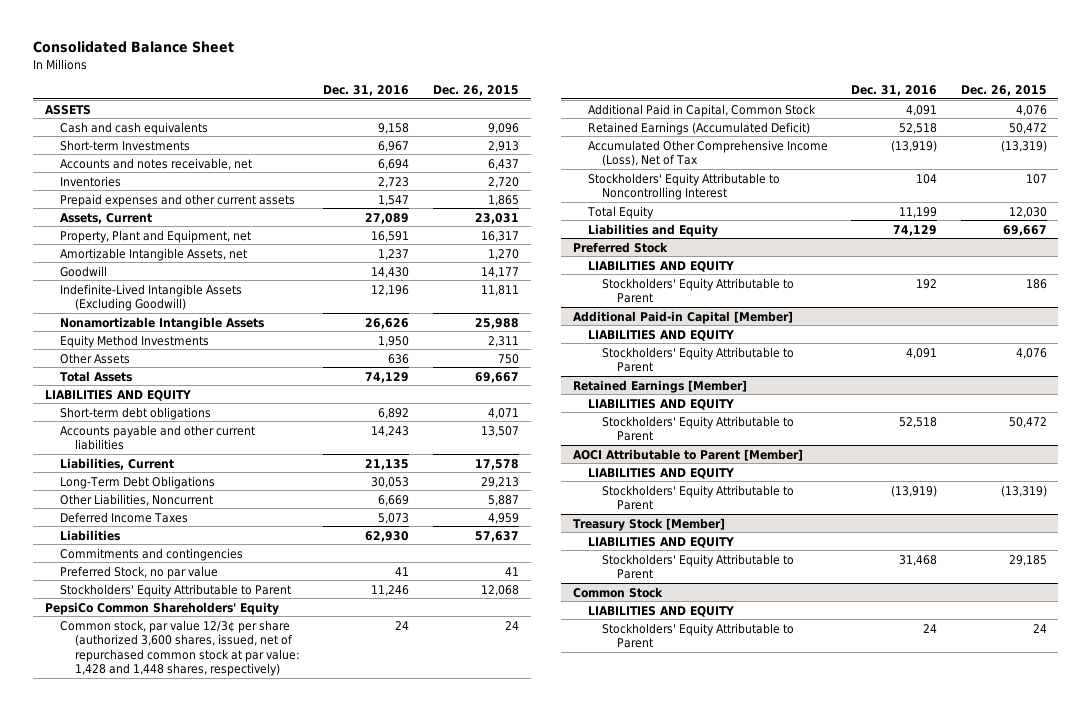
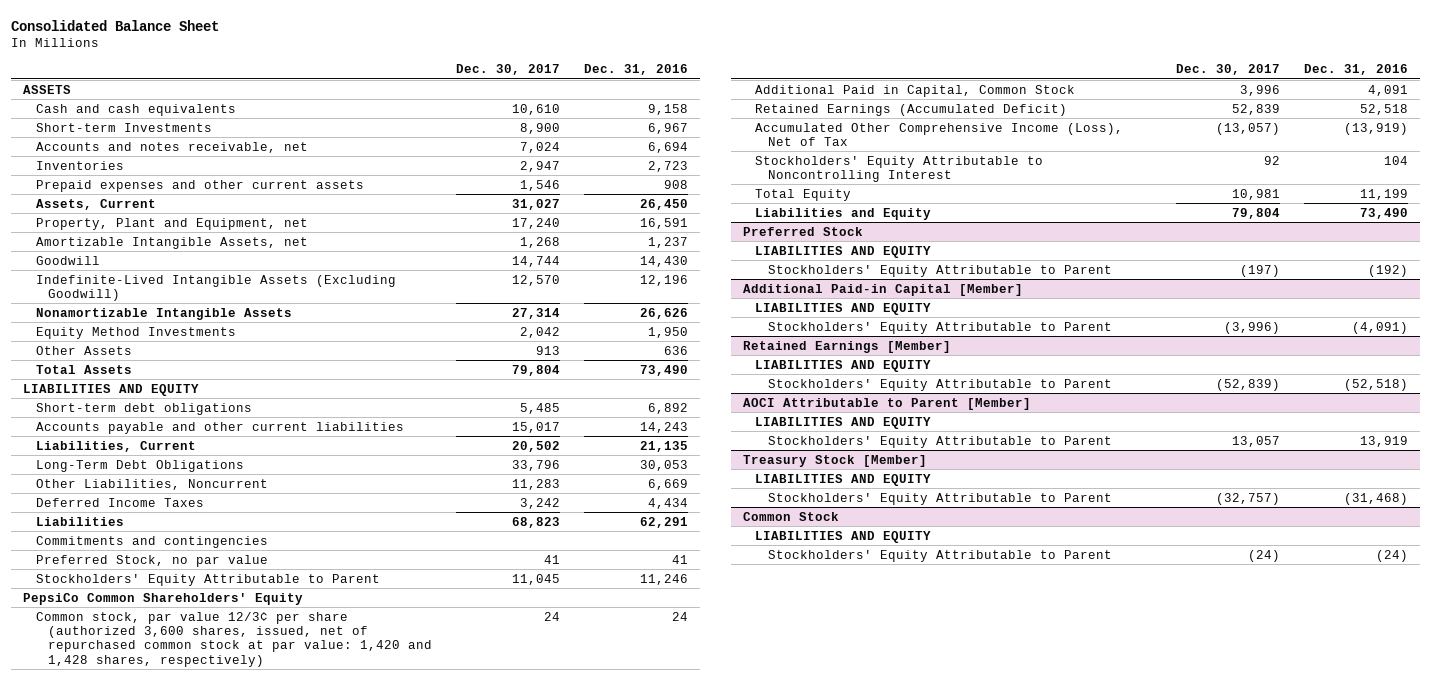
- | Dec. 31, 2016 | Dec. 26, 2015
+ | Dec. 30, 2017 | Dec. 31, 2016
- Prepaid expenses and other current assets | 1,547 | 1,865
- Assets, Current | 27,089 | 23,031
+ Prepaid expenses and other current assets | 1,546 | 908
+ Assets, Current | 31,027 | 26,450
- Total Assets | 74,129 | 69,667
+ Total Assets | 79,804 | 73,490
- Deferred Income Taxes | 5,073 | 4,959
- Liabilities | 62,930 | 57,637
+ Deferred Income Taxes | 3,242 | 4,434
+ Liabilities | 68,823 | 62,291
- Common stock, par value 12/3¢ per share (authorized 3,600 shares, issued, net of repurchased common stock at par value: 1,428 and 1,448 shares, respectively) | 24 | 24
+ Common stock, par value 12/3¢ per share (authorized 3,600 shares, issued, net of repurchased common stock at par value: 1,420 and 1,428 shares, respectively) | 24 | 24
- Liabilities and Equity | 74,129 | 69,667
+ Liabilities and Equity | 79,804 | 73,490
@ Preferred Stock
- Stockholders' Equity Attributable to Parent | 192 | 186
+ Stockholders' Equity Attributable to Parent | (197) | (192)
@ Additional Paid-in Capital [Member]
- Stockholders' Equity Attributable to Parent | 4,091 | 4,076
+ Stockholders' Equity Attributable to Parent | (3,996) | (4,091)
@ Retained Earnings [Member]
- Stockholders' Equity Attributable to Parent | 52,518 | 50,472
+ Stockholders' Equity Attributable to Parent | (52,839) | (52,518)
@ AOCI Attributable to Parent [Member]
- Stockholders' Equity Attributable to Parent | (13,919) | (13,319)
+ Stockholders' Equity Attributable to Parent | 13,057 | 13,919
@ Treasury Stock [Member]
- Stockholders' Equity Attributable to Parent | 31,468 | 29,185
+ Stockholders' Equity Attributable to Parent | (32,757) | (31,468)
@ Common Stock
- Stockholders' Equity Attributable to Parent | 24 | 24
+ Stockholders' Equity Attributable to Parent | (24) | (24)

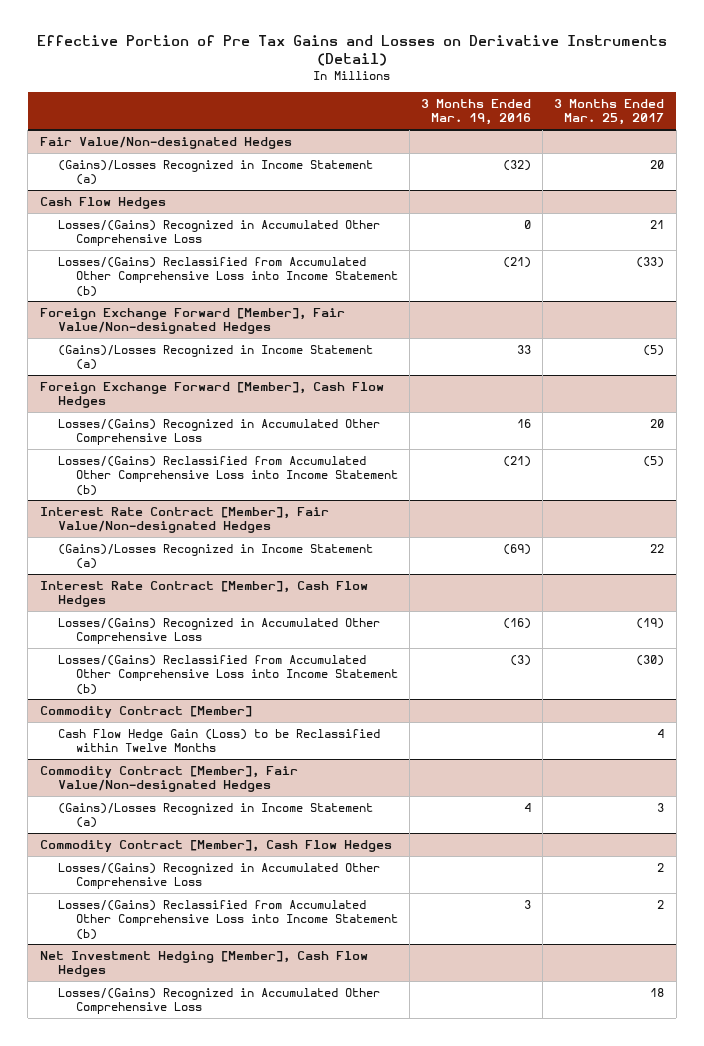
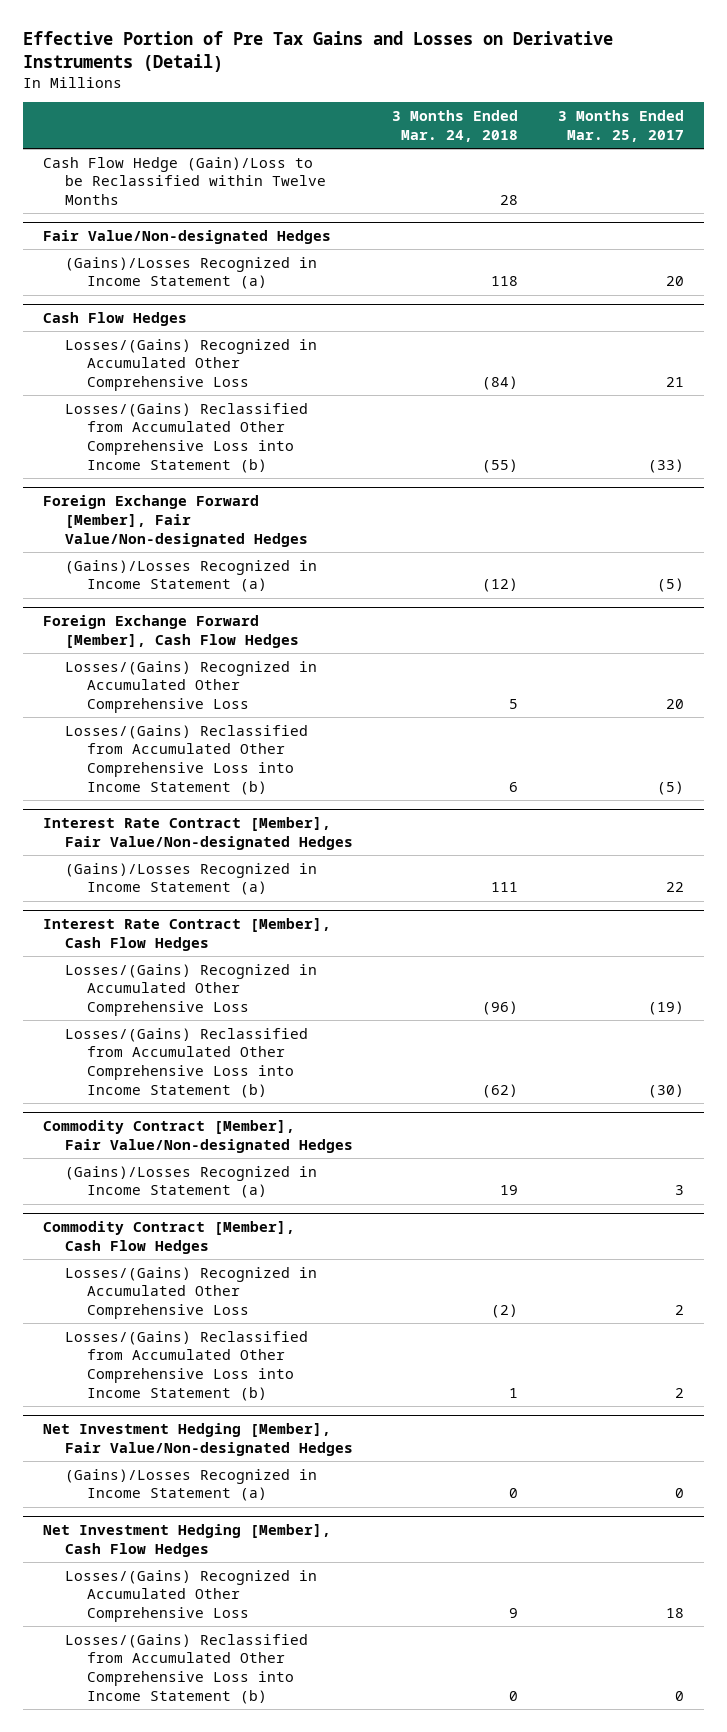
- | 3 Months Ended Mar. 19, 2016 | 3 Months Ended Mar. 25, 2017
+ | 3 Months Ended Mar. 24, 2018 | 3 Months Ended Mar. 25, 2017
+ Cash Flow Hedge (Gain)/Loss to be Reclassified within Twelve Months | 28 |
- Commodity Contract [Member]
- Cash Flow Hedge Gain (Loss) to be Reclassified within Twelve Months | | 4
+ Net Investment Hedging [Member], Fair Value/Non-designated Hedges
+ (Gains)/Losses Recognized in Income Statement (a) | 0 | 0
@ Net Investment Hedging [Member], Cash Flow Hedges
+ Losses/(Gains) Reclassified from Accumulated Other Comprehensive Loss into Income Statement (b) | 0 | 0

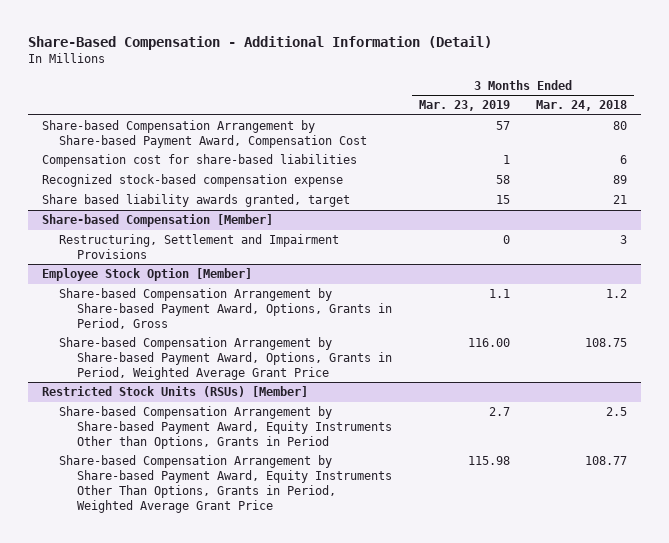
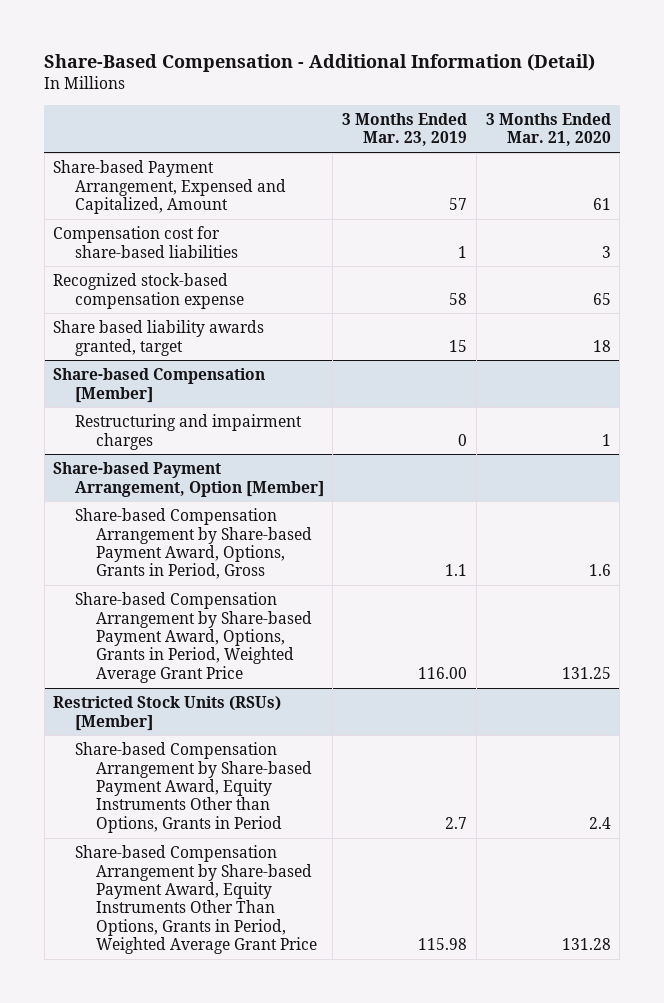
- | 3 Months Ended Mar. 23, 2019 | 3 Months Ended Mar. 24, 2018
+ | 3 Months Ended Mar. 23, 2019 | 3 Months Ended Mar. 21, 2020
- Share-based Compensation Arrangement by Share-based Payment Award, Compensation Cost | 57 | 80
+ Share-based Payment Arrangement, Expensed and Capitalized, Amount | 57 | 61
@ Share-based Compensation [Member]
- Restructuring, Settlement and Impairment Provisions | 0 | 3
- Employee Stock Option [Member]
@ Share-based Compensation [Member]
+ Restructuring and impairment charges | 0 | 1
+ Share-based Payment Arrangement, Option [Member]

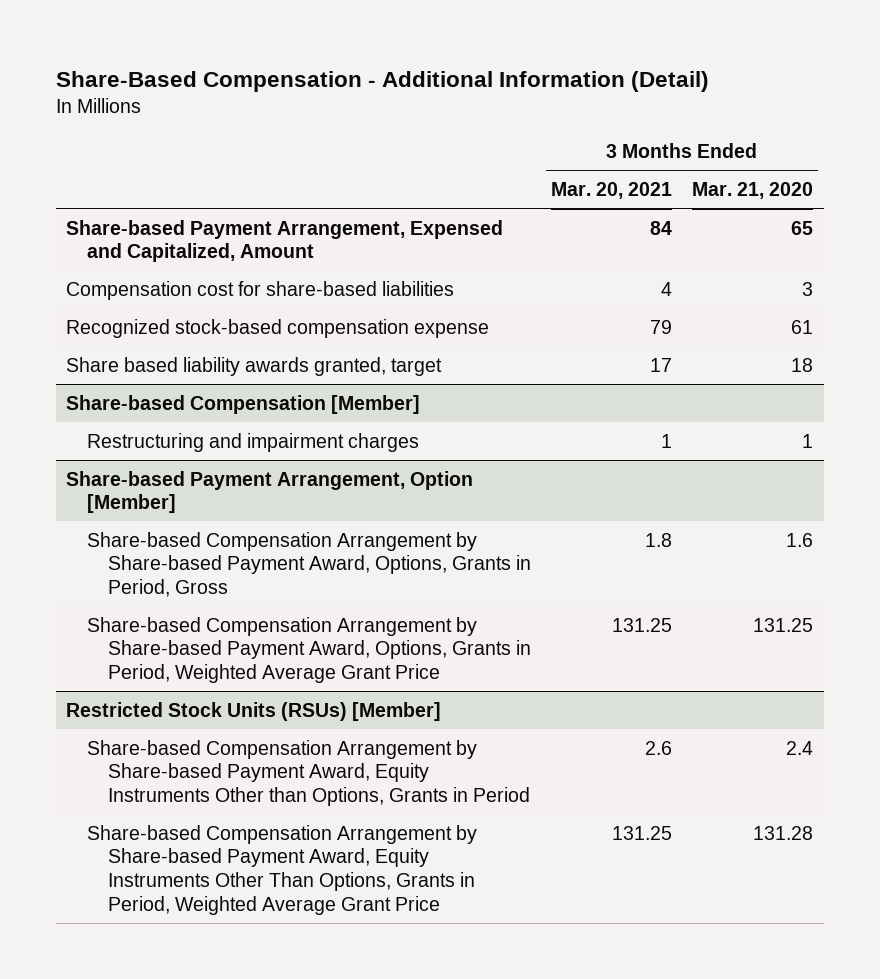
- | 3 Months Ended Mar. 23, 2019 | 3 Months Ended Mar. 21, 2020
+ | 3 Months Ended Mar. 20, 2021 | 3 Months Ended Mar. 21, 2020
- Share-based Payment Arrangement, Expensed and Capitalized, Amount | 57 | 61
+ Share-based Payment Arrangement, Expensed and Capitalized, Amount | 84 | 65
- Recognized stock-based compensation expense | 58 | 65
+ Recognized stock-based compensation expense | 79 | 61

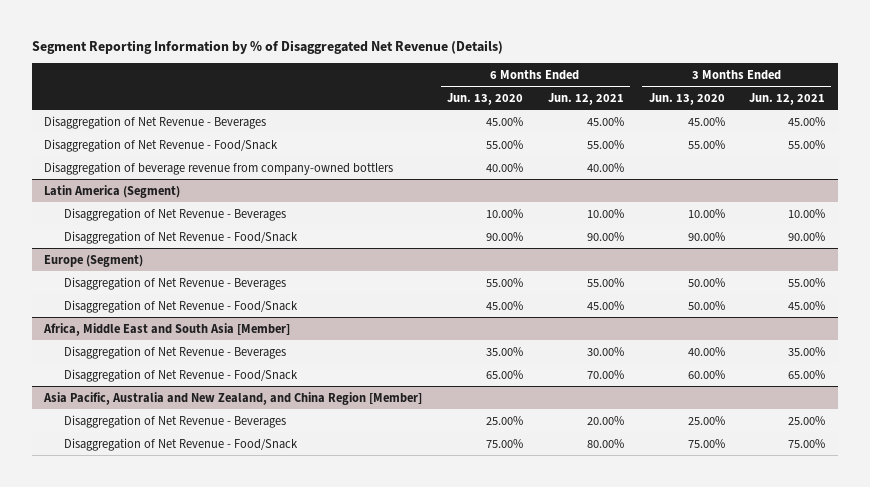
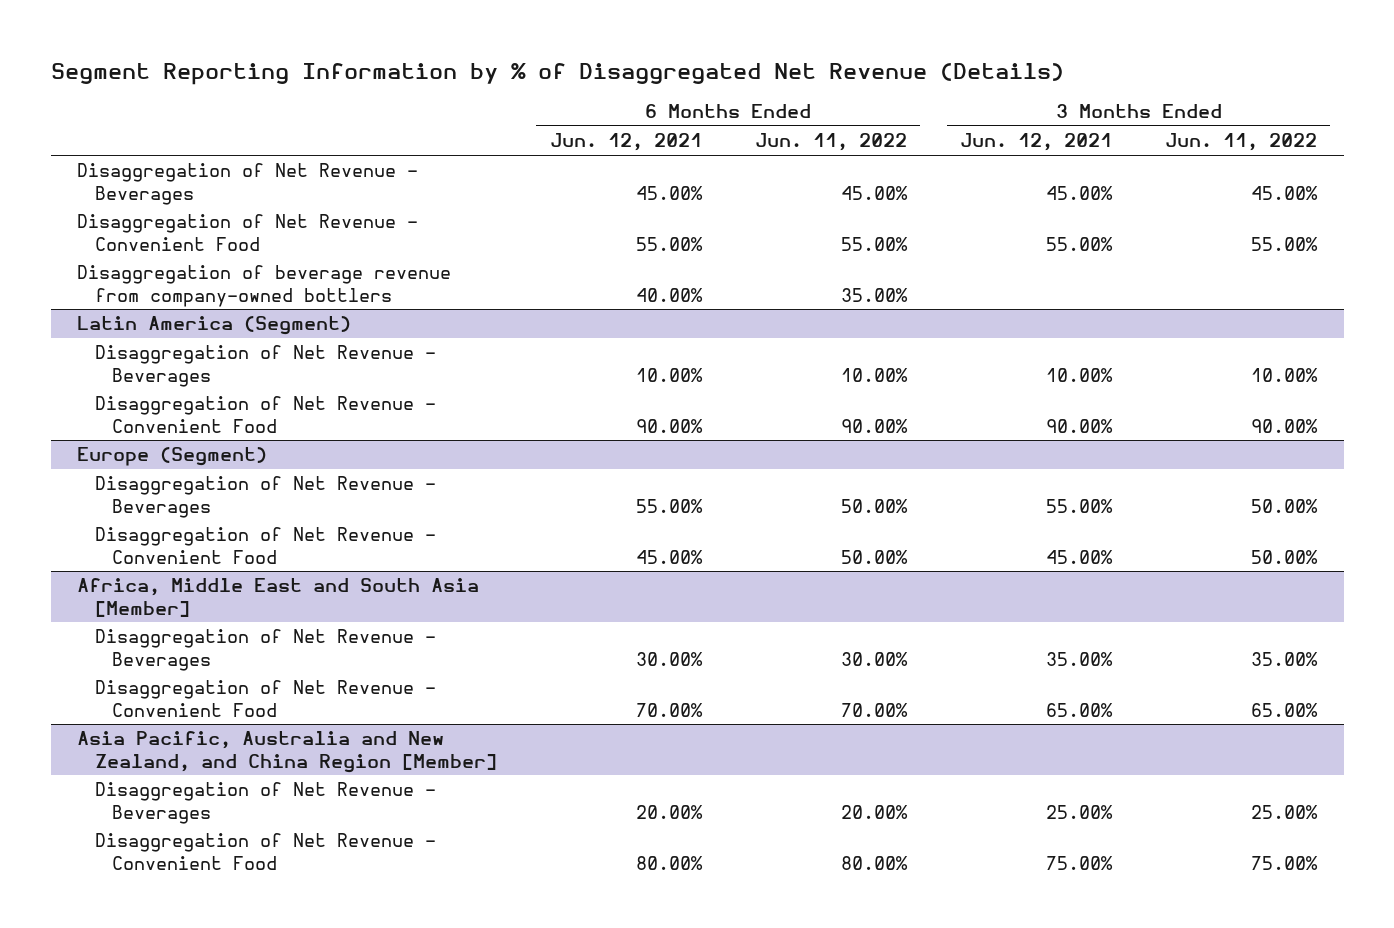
- | 6 Months Ended Jun. 13, 2020 | 6 Months Ended Jun. 12, 2021 | 3 Months Ended Jun. 13, 2020 | 3 Months Ended Jun. 12, 2021
+ | 6 Months Ended Jun. 12, 2021 | 6 Months Ended Jun. 11, 2022 | 3 Months Ended Jun. 12, 2021 | 3 Months Ended Jun. 11, 2022
- Disaggregation of Net Revenue - Food/Snack | 55.00% | 55.00% | 55.00% | 55.00%
+ Disaggregation of Net Revenue - Convenient Food | 55.00% | 55.00% | 55.00% | 55.00%
@ Latin America (Segment)
- Disaggregation of Net Revenue - Food/Snack | 90.00% | 90.00% | 90.00% | 90.00%
+ Disaggregation of Net Revenue - Convenient Food | 90.00% | 90.00% | 90.00% | 90.00%
@ Europe (Segment)
- Disaggregation of Net Revenue - Food/Snack | 45.00% | 45.00% | 50.00% | 45.00%
+ Disaggregation of Net Revenue - Convenient Food | 45.00% | 50.00% | 45.00% | 50.00%
@ Africa, Middle East and South Asia [Member]
- Disaggregation of Net Revenue - Food/Snack | 65.00% | 70.00% | 60.00% | 65.00%
+ Disaggregation of Net Revenue - Convenient Food | 70.00% | 70.00% | 65.00% | 65.00%
@ Asia Pacific, Australia and New Zealand, and China Region [Member]
- Disaggregation of Net Revenue - Food/Snack | 75.00% | 80.00% | 75.00% | 75.00%
+ Disaggregation of Net Revenue - Convenient Food | 80.00% | 80.00% | 75.00% | 75.00%

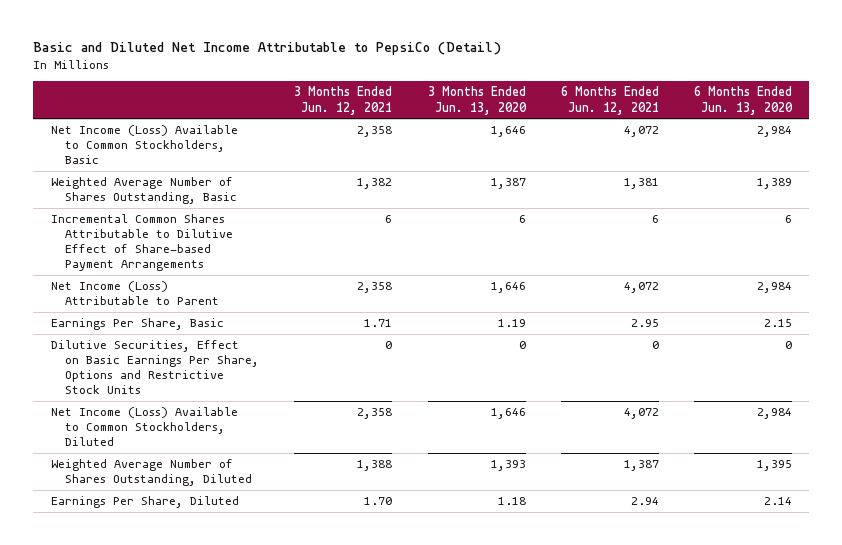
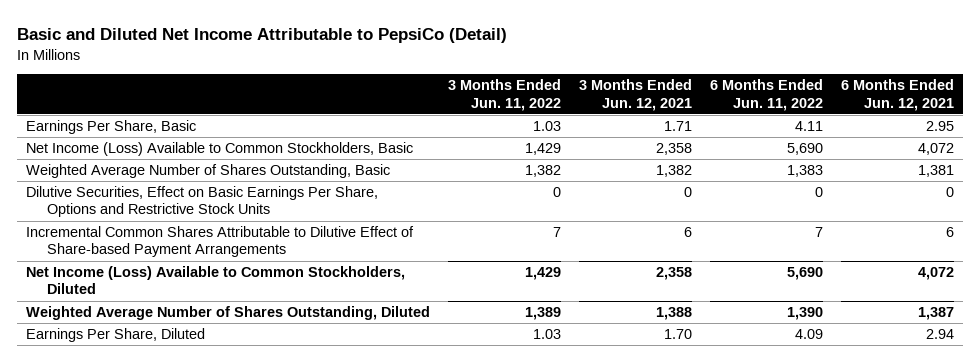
- | 3 Months Ended Jun. 12, 2021 | 3 Months Ended Jun. 13, 2020 | 6 Months Ended Jun. 12, 2021 | 6 Months Ended Jun. 13, 2020
+ | 3 Months Ended Jun. 11, 2022 | 3 Months Ended Jun. 12, 2021 | 6 Months Ended Jun. 11, 2022 | 6 Months Ended Jun. 12, 2021
moved up: Earnings Per Share, Basic | 1.03 | 1.71 | 4.11 | 2.95
- Net Income (Loss) Attributable to Parent | 2,358 | 1,646 | 4,072 | 2,984
moved down: Incremental Common Shares Attributable to Dilutive Effect of Share-based Payment Arrangements | 7 | 6 | 7 | 6

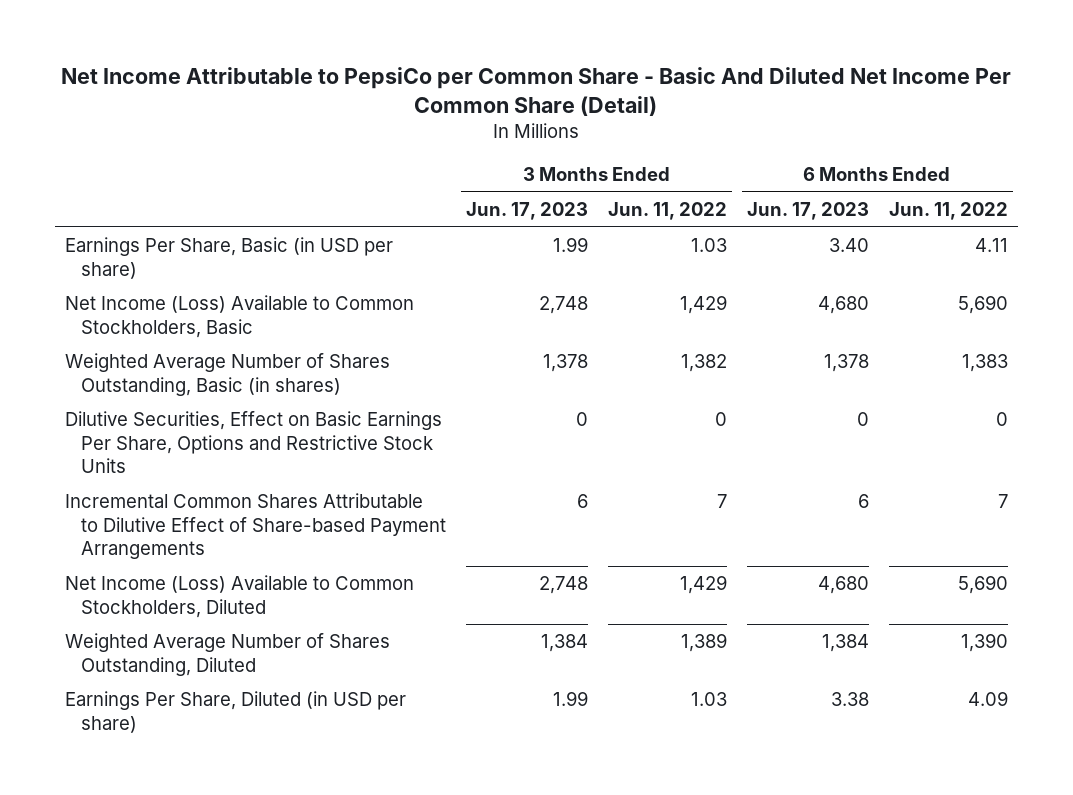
- Basic and Diluted Net Income Attributable to PepsiCo (Detail)
+ Net Income Attributable to PepsiCo per Common Share - Basic And Diluted Net Income Per Common Share (Detail)
- | 3 Months Ended Jun. 11, 2022 | 3 Months Ended Jun. 12, 2021 | 6 Months Ended Jun. 11, 2022 | 6 Months Ended Jun. 12, 2021
+ | 3 Months Ended Jun. 17, 2023 | 3 Months Ended Jun. 11, 2022 | 6 Months Ended Jun. 17, 2023 | 6 Months Ended Jun. 11, 2022
- Earnings Per Share, Basic | 1.03 | 1.71 | 4.11 | 2.95
+ Earnings Per Share, Basic (in USD per share) | 1.99 | 1.03 | 3.40 | 4.11
- Weighted Average Number of Shares Outstanding, Basic | 1,382 | 1,382 | 1,383 | 1,381
+ Weighted Average Number of Shares Outstanding, Basic (in shares) | 1,378 | 1,382 | 1,378 | 1,383
- Earnings Per Share, Diluted | 1.03 | 1.70 | 4.09 | 2.94
+ Earnings Per Share, Diluted (in USD per share) | 1.99 | 1.03 | 3.38 | 4.09

